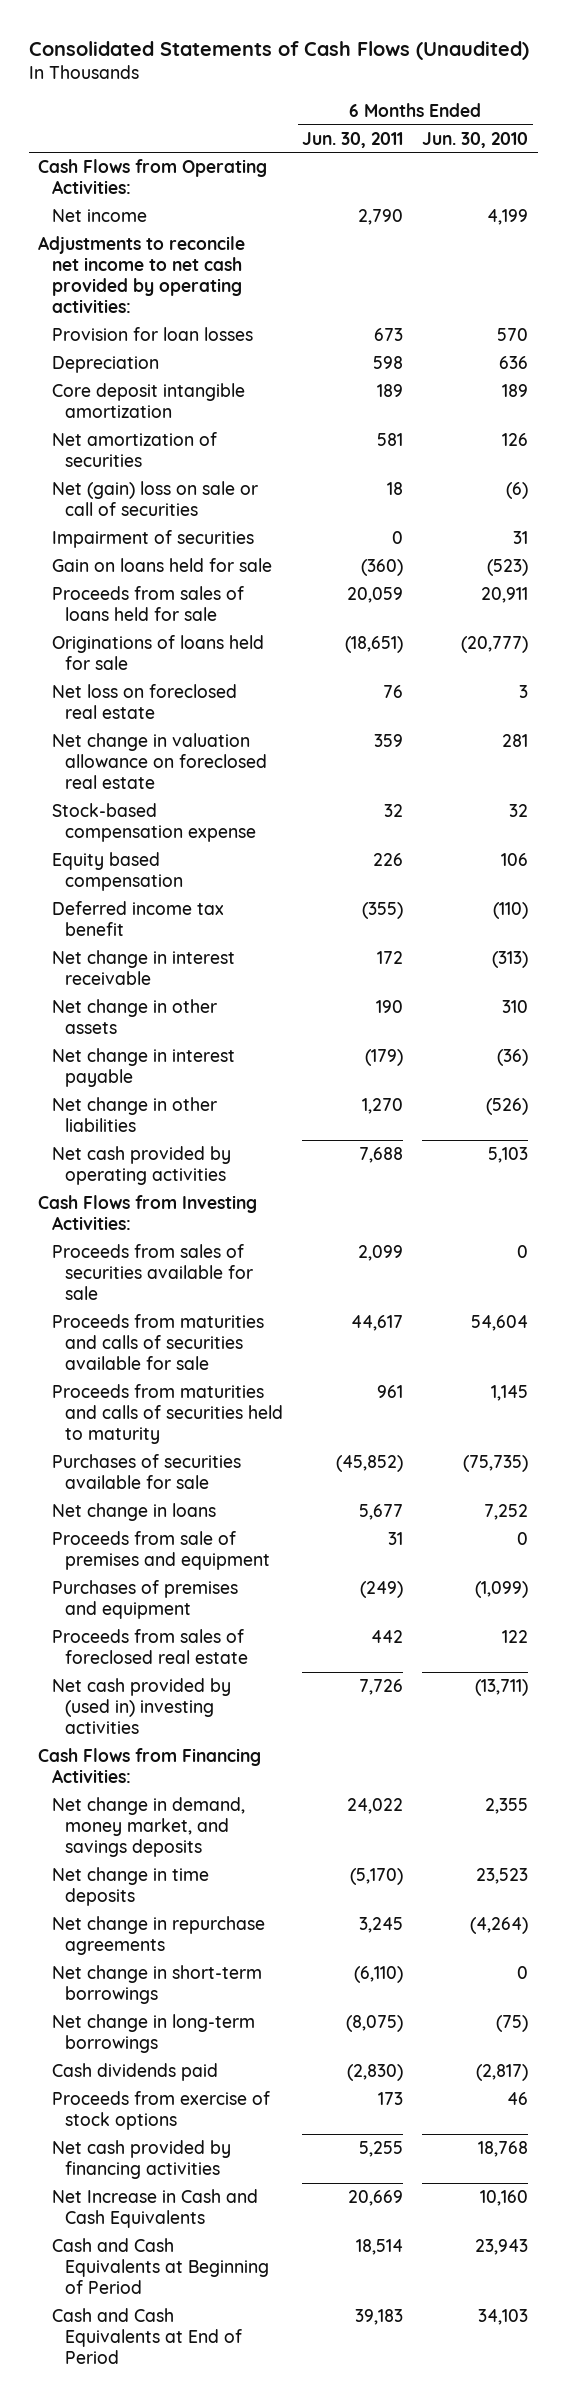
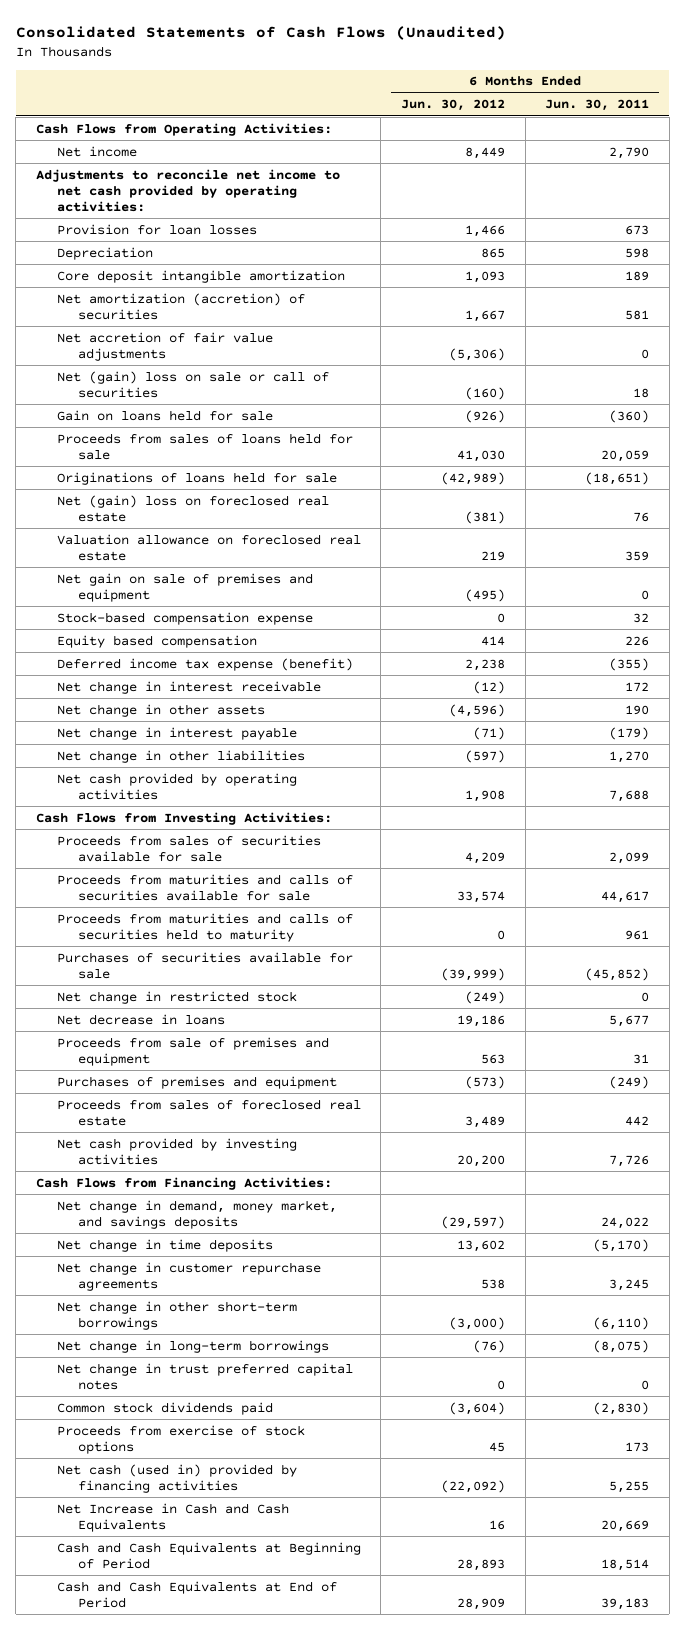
- | 6 Months Ended Jun. 30, 2011 | 6 Months Ended Jun. 30, 2010
+ | 6 Months Ended Jun. 30, 2012 | 6 Months Ended Jun. 30, 2011
- Net amortization of securities | 581 | 126
+ Net amortization (accretion) of securities | 1,667 | 581
+ Net accretion of fair value adjustments | (5,306) | 0
- Impairment of securities | 0 | 31
- Net loss on foreclosed real estate | 76 | 3
- Net change in valuation allowance on foreclosed real estate | 359 | 281
+ Net (gain) loss on foreclosed real estate | (381) | 76
+ Valuation allowance on foreclosed real estate | 219 | 359
+ Net gain on sale of premises and equipment | (495) | 0
- Deferred income tax benefit | (355) | (110)
+ Deferred income tax expense (benefit) | 2,238 | (355)
- Net change in loans | 5,677 | 7,252
+ Net change in restricted stock | (249) | 0
+ Net decrease in loans | 19,186 | 5,677
- Net cash provided by (used in) investing activities | 7,726 | (13,711)
+ Net cash provided by investing activities | 20,200 | 7,726
- Net change in repurchase agreements | 3,245 | (4,264)
- Net change in short-term borrowings | (6,110) | 0
+ Net change in customer repurchase agreements | 538 | 3,245
+ Net change in other short-term borrowings | (3,000) | (6,110)
- Cash dividends paid | (2,830) | (2,817)
+ Net change in trust preferred capital notes | 0 | 0
+ Common stock dividends paid | (3,604) | (2,830)
- Net cash provided by financing activities | 5,255 | 18,768
+ Net cash (used in) provided by financing activities | (22,092) | 5,255

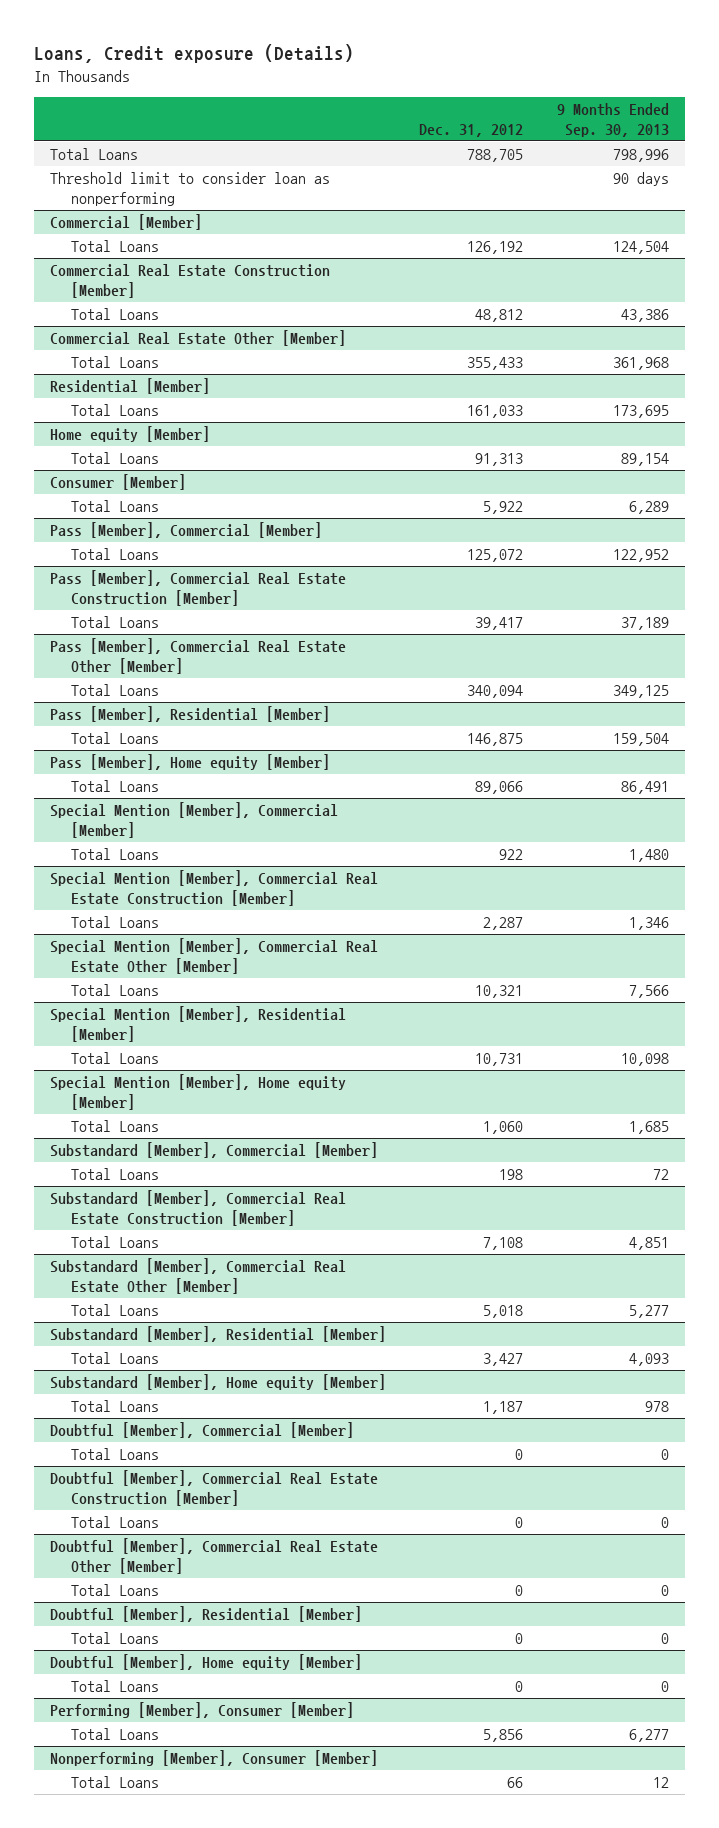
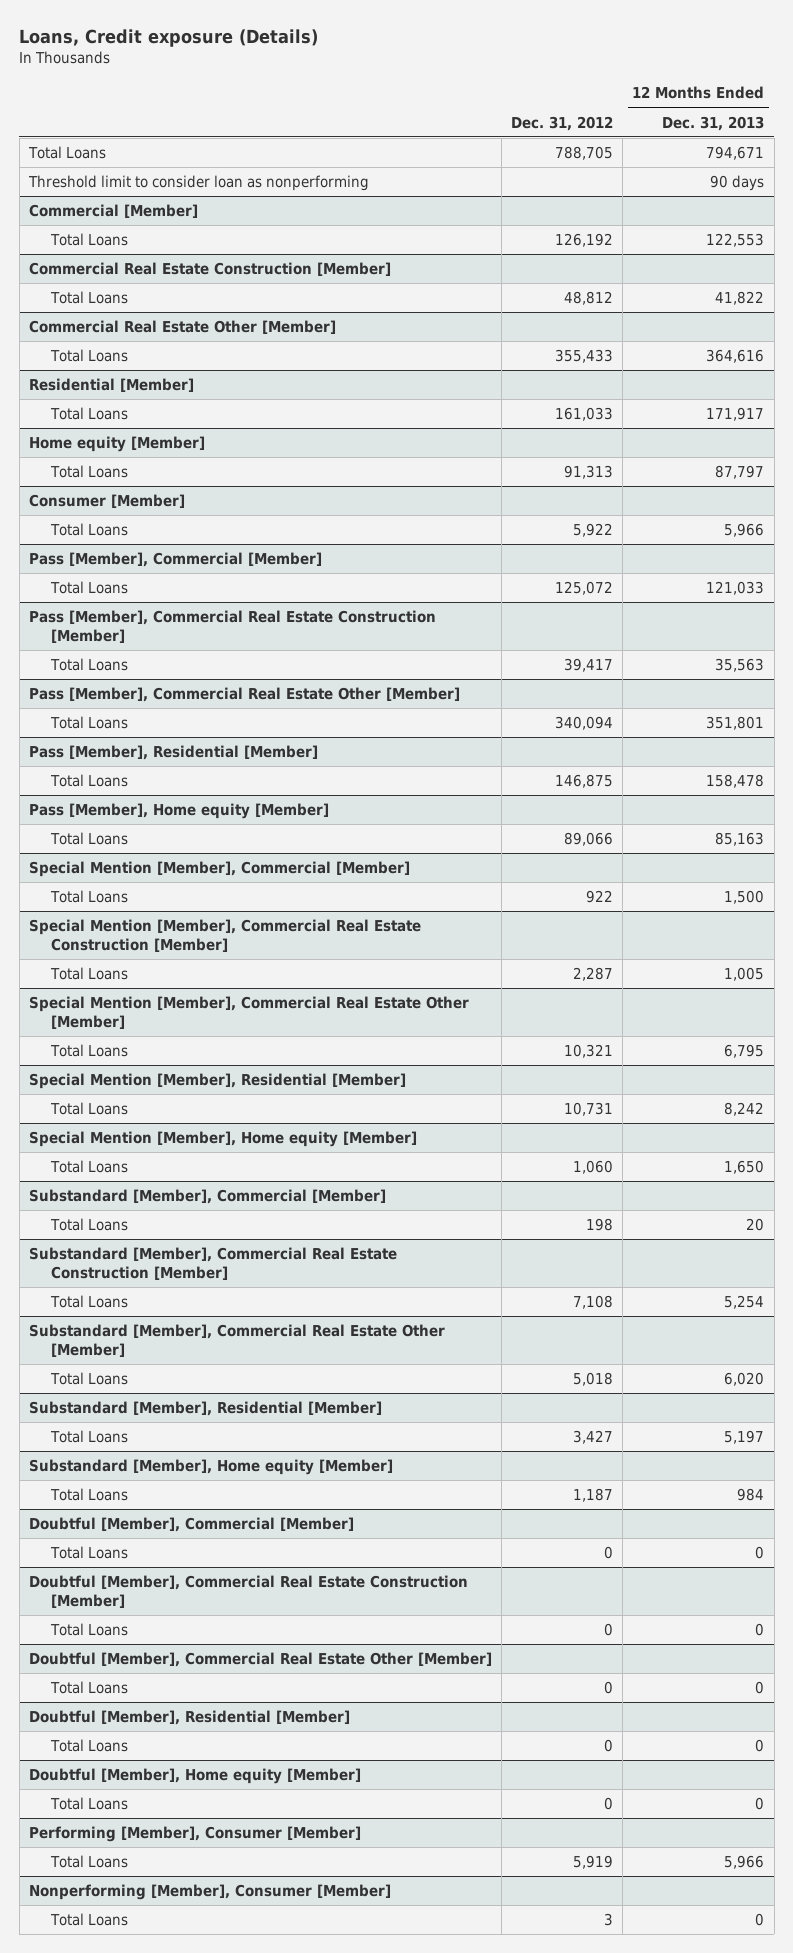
- | Dec. 31, 2012 | 9 Months Ended Sep. 30, 2013
+ | Dec. 31, 2012 | 12 Months Ended Dec. 31, 2013
@ Performing [Member], Consumer [Member]
- Total Loans | 5,856 | 6,277
+ Total Loans | 5,919 | 5,966
@ Nonperforming [Member], Consumer [Member]
- Total Loans | 66 | 12
+ Total Loans | 3 | 0

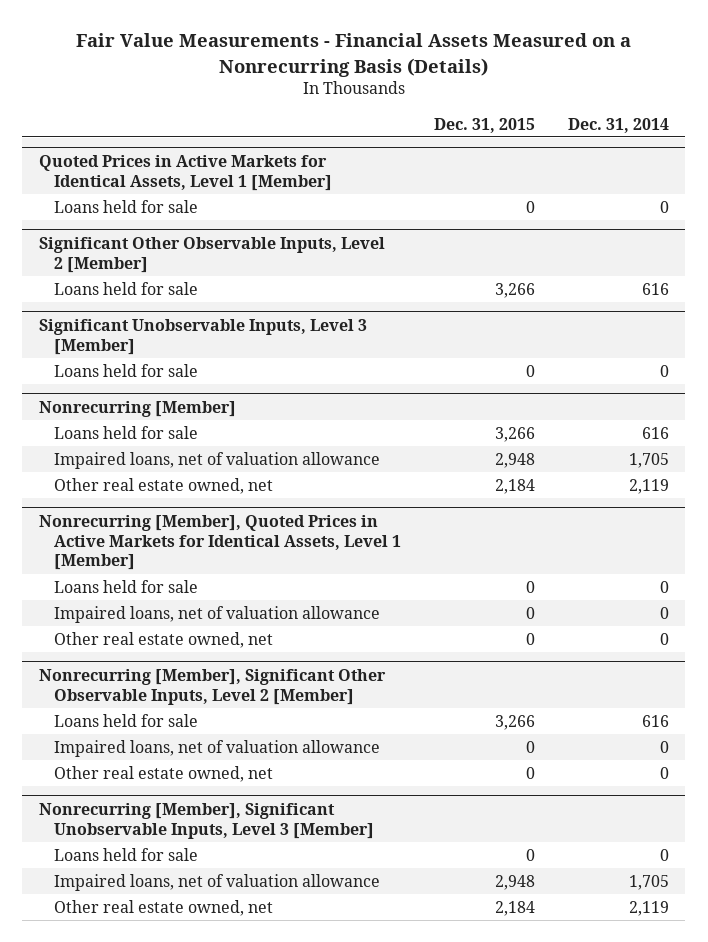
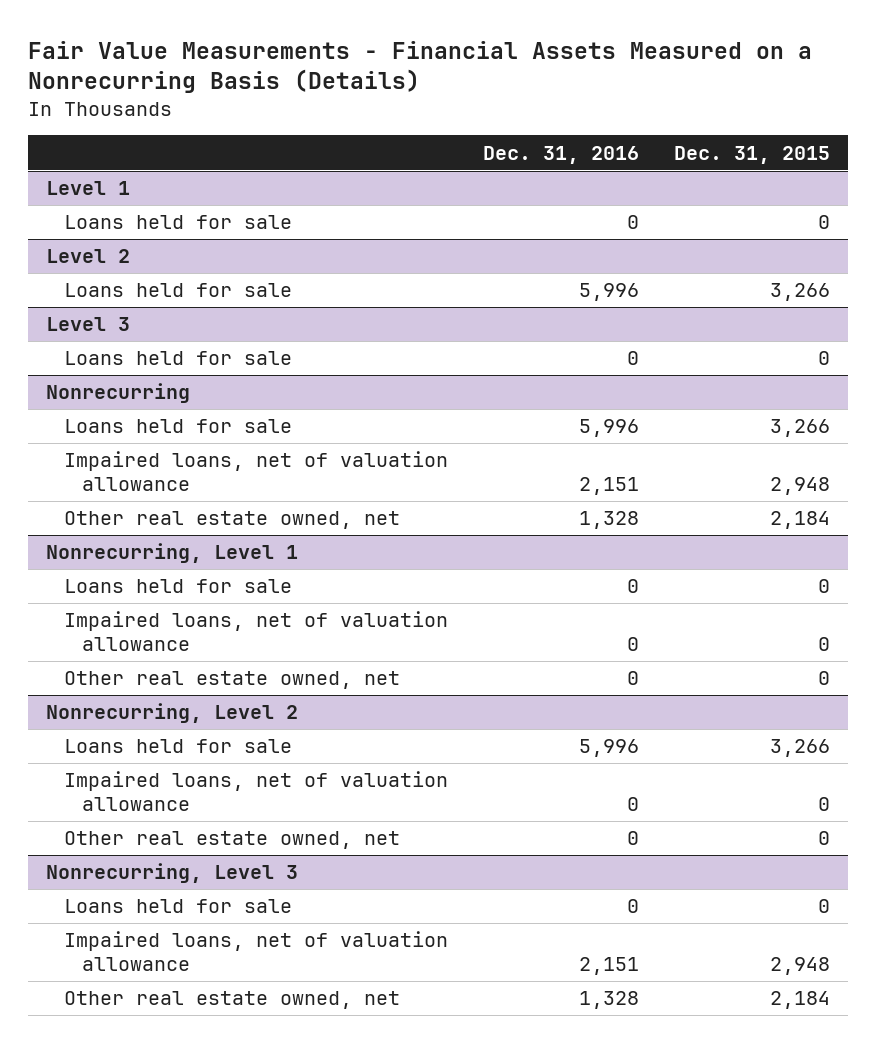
- | Dec. 31, 2015 | Dec. 31, 2014
+ | Dec. 31, 2016 | Dec. 31, 2015
- Quoted Prices in Active Markets for Identical Assets, Level 1 [Member]
+ Level 1
- Significant Other Observable Inputs, Level 2 [Member]
+ Level 2
- Significant Unobservable Inputs, Level 3 [Member]
+ Level 3
- Nonrecurring [Member]
+ Nonrecurring
- Nonrecurring [Member], Quoted Prices in Active Markets for Identical Assets, Level 1 [Member]
+ Nonrecurring, Level 1
- Nonrecurring [Member], Significant Other Observable Inputs, Level 2 [Member]
+ Nonrecurring, Level 2
- Nonrecurring [Member], Significant Unobservable Inputs, Level 3 [Member]
+ Nonrecurring, Level 3

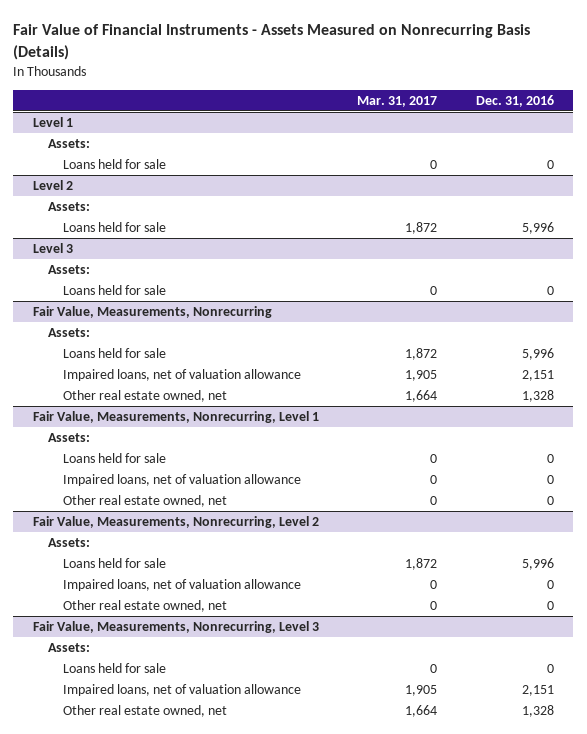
- Fair Value Measurements - Financial Assets Measured on a Nonrecurring Basis (Details)
+ Fair Value of Financial Instruments - Assets Measured on Nonrecurring Basis (Details)
- | Dec. 31, 2016 | Dec. 31, 2015
+ | Mar. 31, 2017 | Dec. 31, 2016
@ Level 1
+ Assets:
@ Level 2
+ Assets:
@ Level 3
+ Assets:
- Nonrecurring
+ Fair Value, Measurements, Nonrecurring
+ Assets:
- Nonrecurring, Level 1
+ Fair Value, Measurements, Nonrecurring, Level 1
+ Assets:
- Nonrecurring, Level 2
+ Fair Value, Measurements, Nonrecurring, Level 2
+ Assets:
- Nonrecurring, Level 3
+ Fair Value, Measurements, Nonrecurring, Level 3
+ Assets:

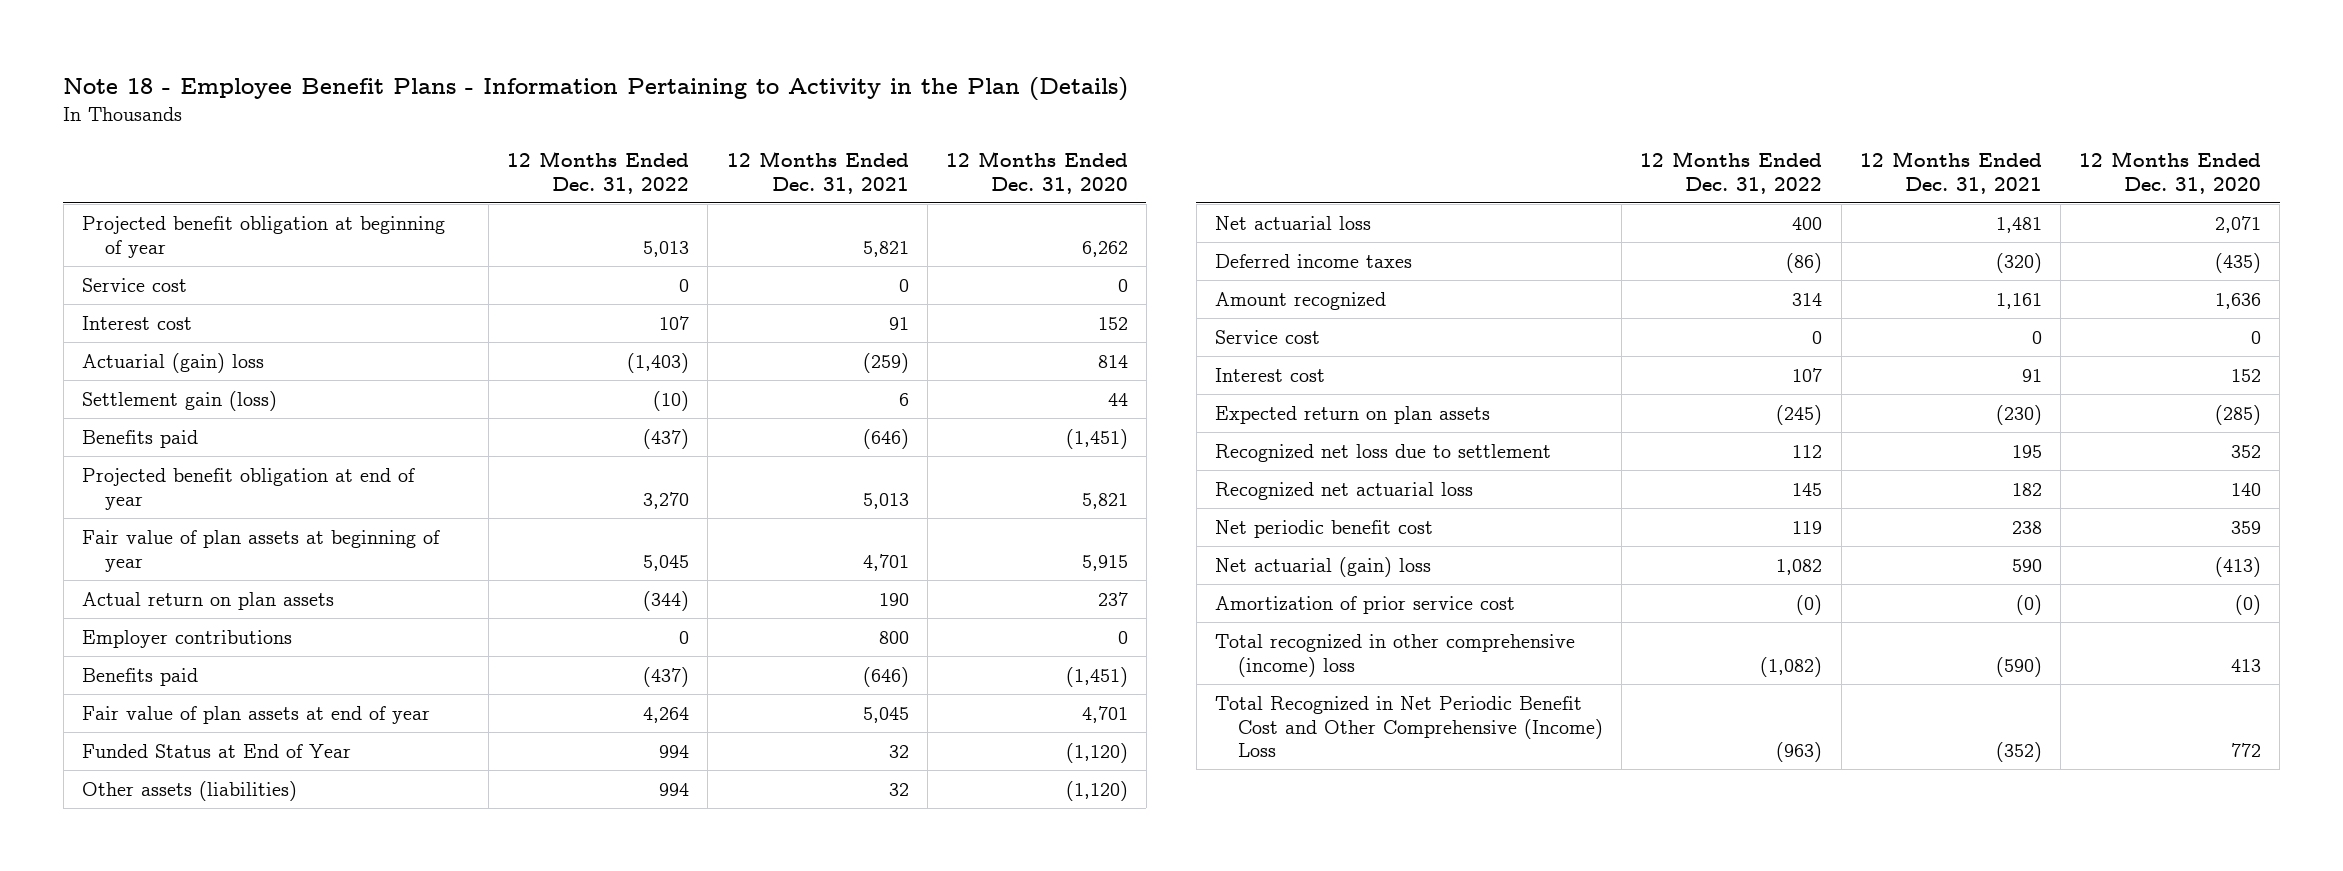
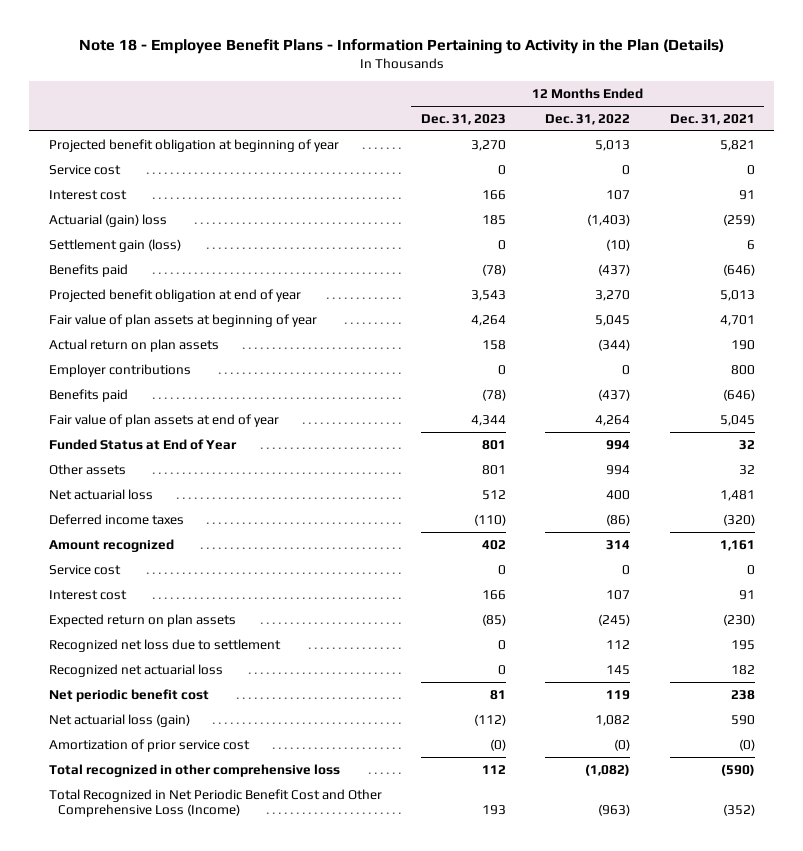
- | 12 Months Ended Dec. 31, 2022 | 12 Months Ended Dec. 31, 2021 | 12 Months Ended Dec. 31, 2020
+ | 12 Months Ended Dec. 31, 2023 | 12 Months Ended Dec. 31, 2022 | 12 Months Ended Dec. 31, 2021
- Other assets (liabilities) | 994 | 32 | (1,120)
+ Other assets | 801 | 994 | 32
- Net actuarial (gain) loss | 1,082 | 590 | (413)
+ Net actuarial loss (gain) | (112) | 1,082 | 590
- Total recognized in other comprehensive (income) loss | (1,082) | (590) | 413
- Total Recognized in Net Periodic Benefit Cost and Other Comprehensive (Income) Loss | (963) | (352) | 772
+ Total recognized in other comprehensive loss | 112 | (1,082) | (590)
+ Total Recognized in Net Periodic Benefit Cost and Other Comprehensive Loss (Income) | 193 | (963) | (352)

